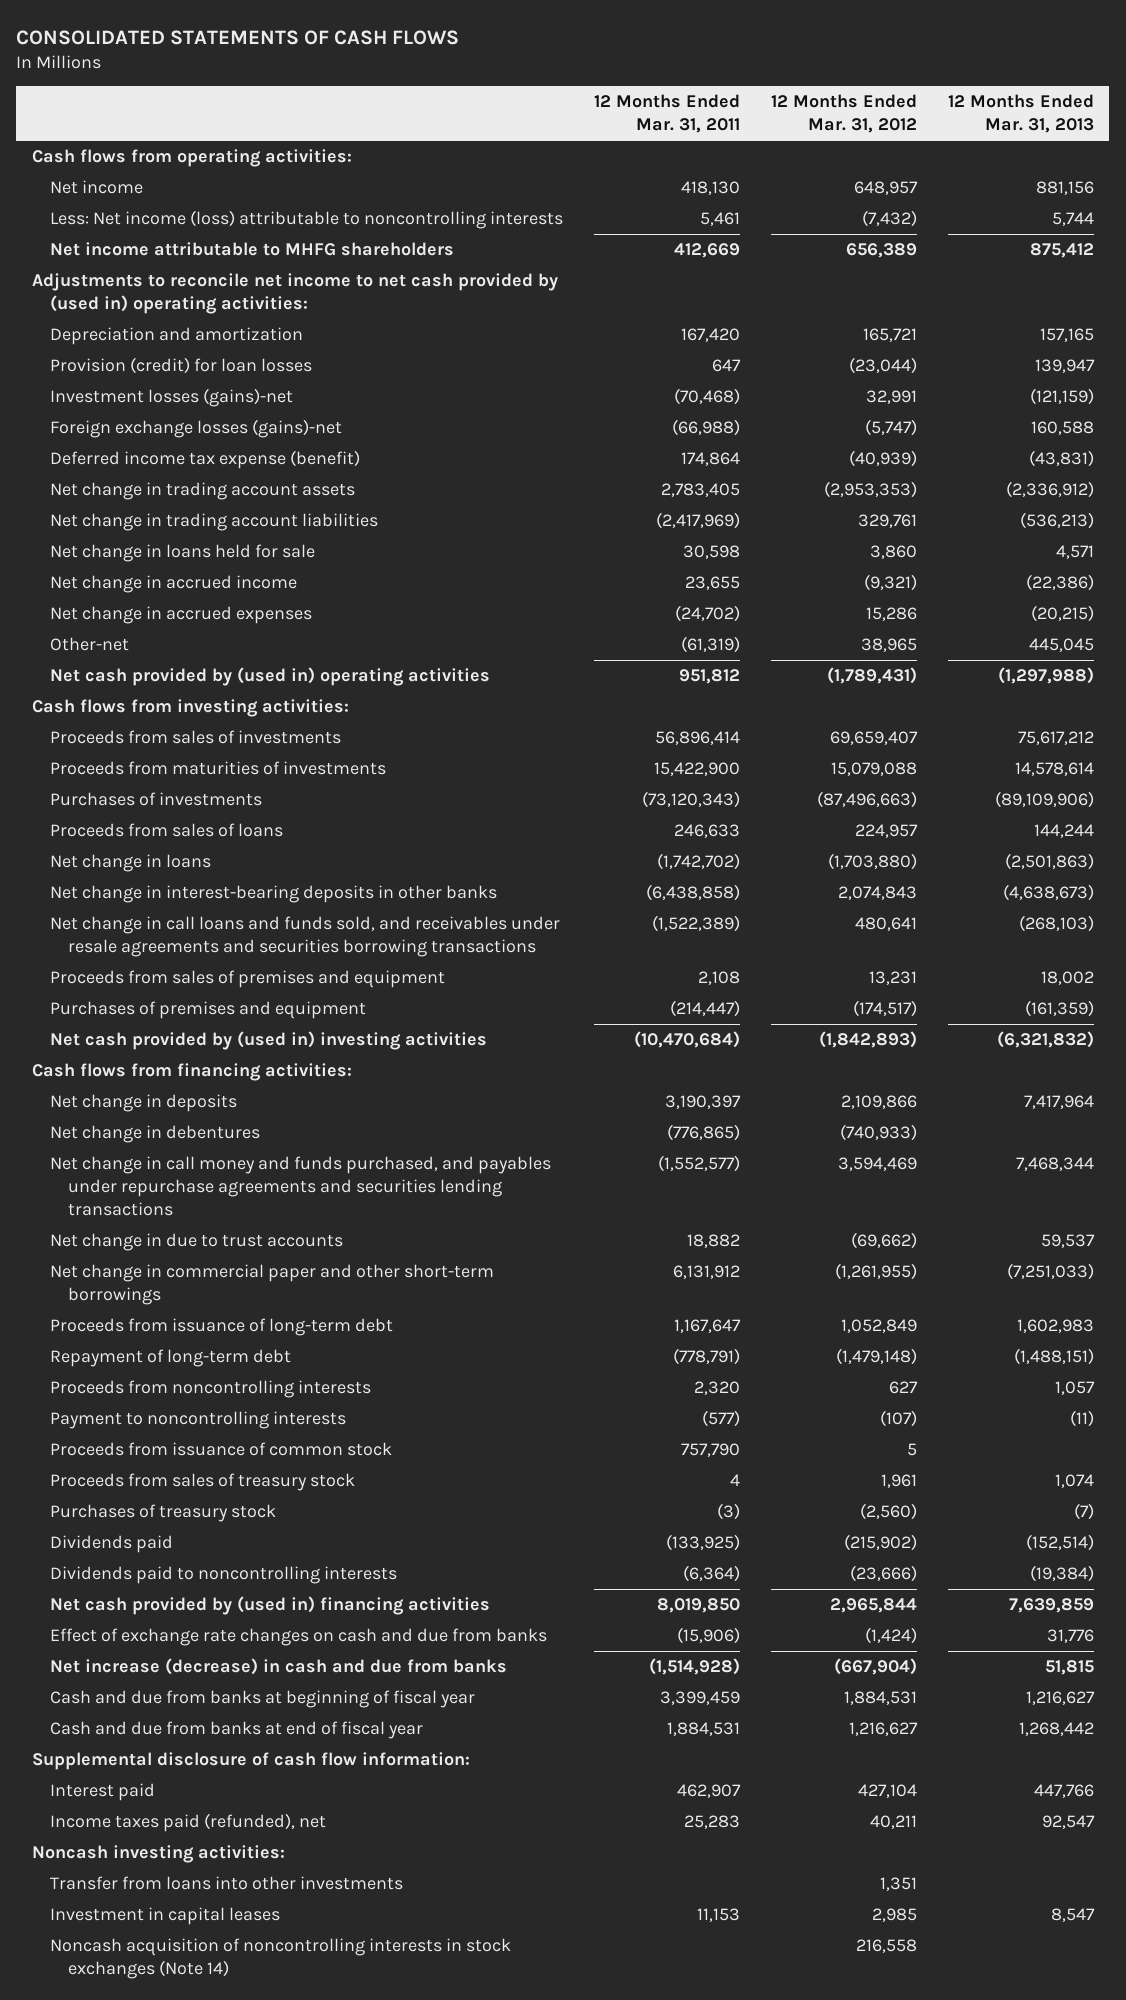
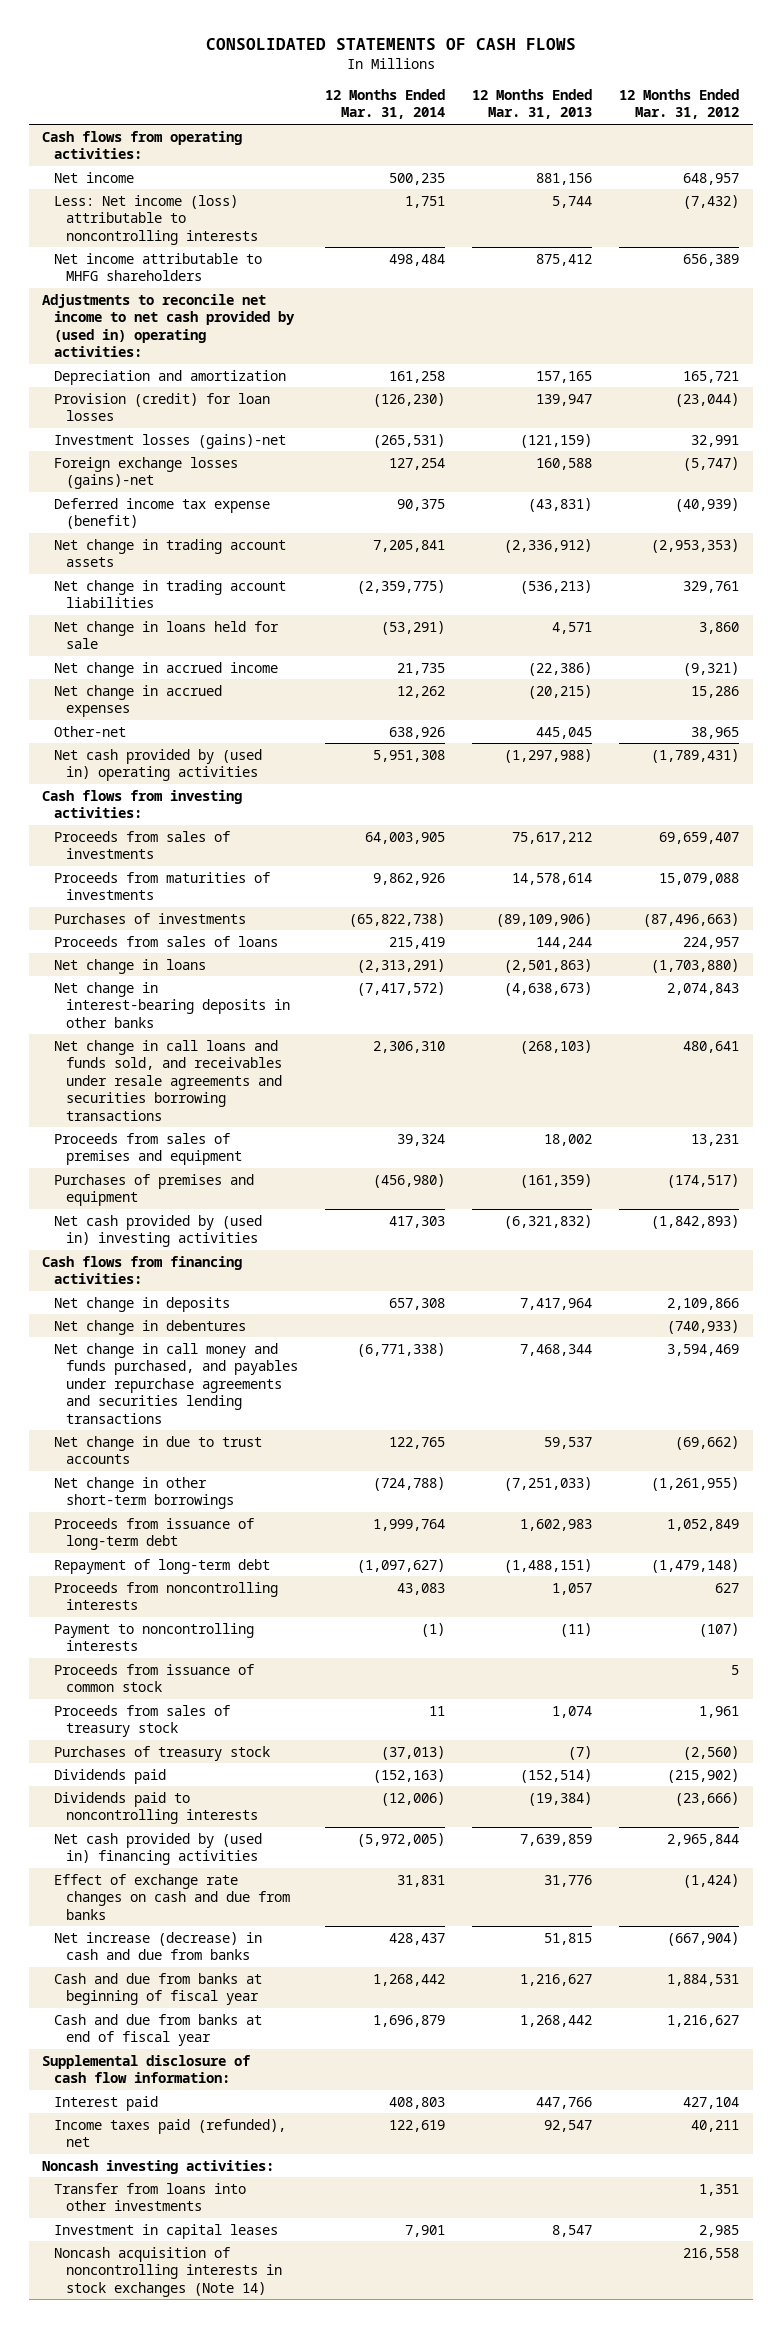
- | 12 Months Ended Mar. 31, 2011 | 12 Months Ended Mar. 31, 2012 | 12 Months Ended Mar. 31, 2013
+ | 12 Months Ended Mar. 31, 2014 | 12 Months Ended Mar. 31, 2013 | 12 Months Ended Mar. 31, 2012
- Net change in commercial paper and other short-term borrowings | 6,131,912 | (1,261,955) | (7,251,033)
+ Net change in other short-term borrowings | (724,788) | (7,251,033) | (1,261,955)

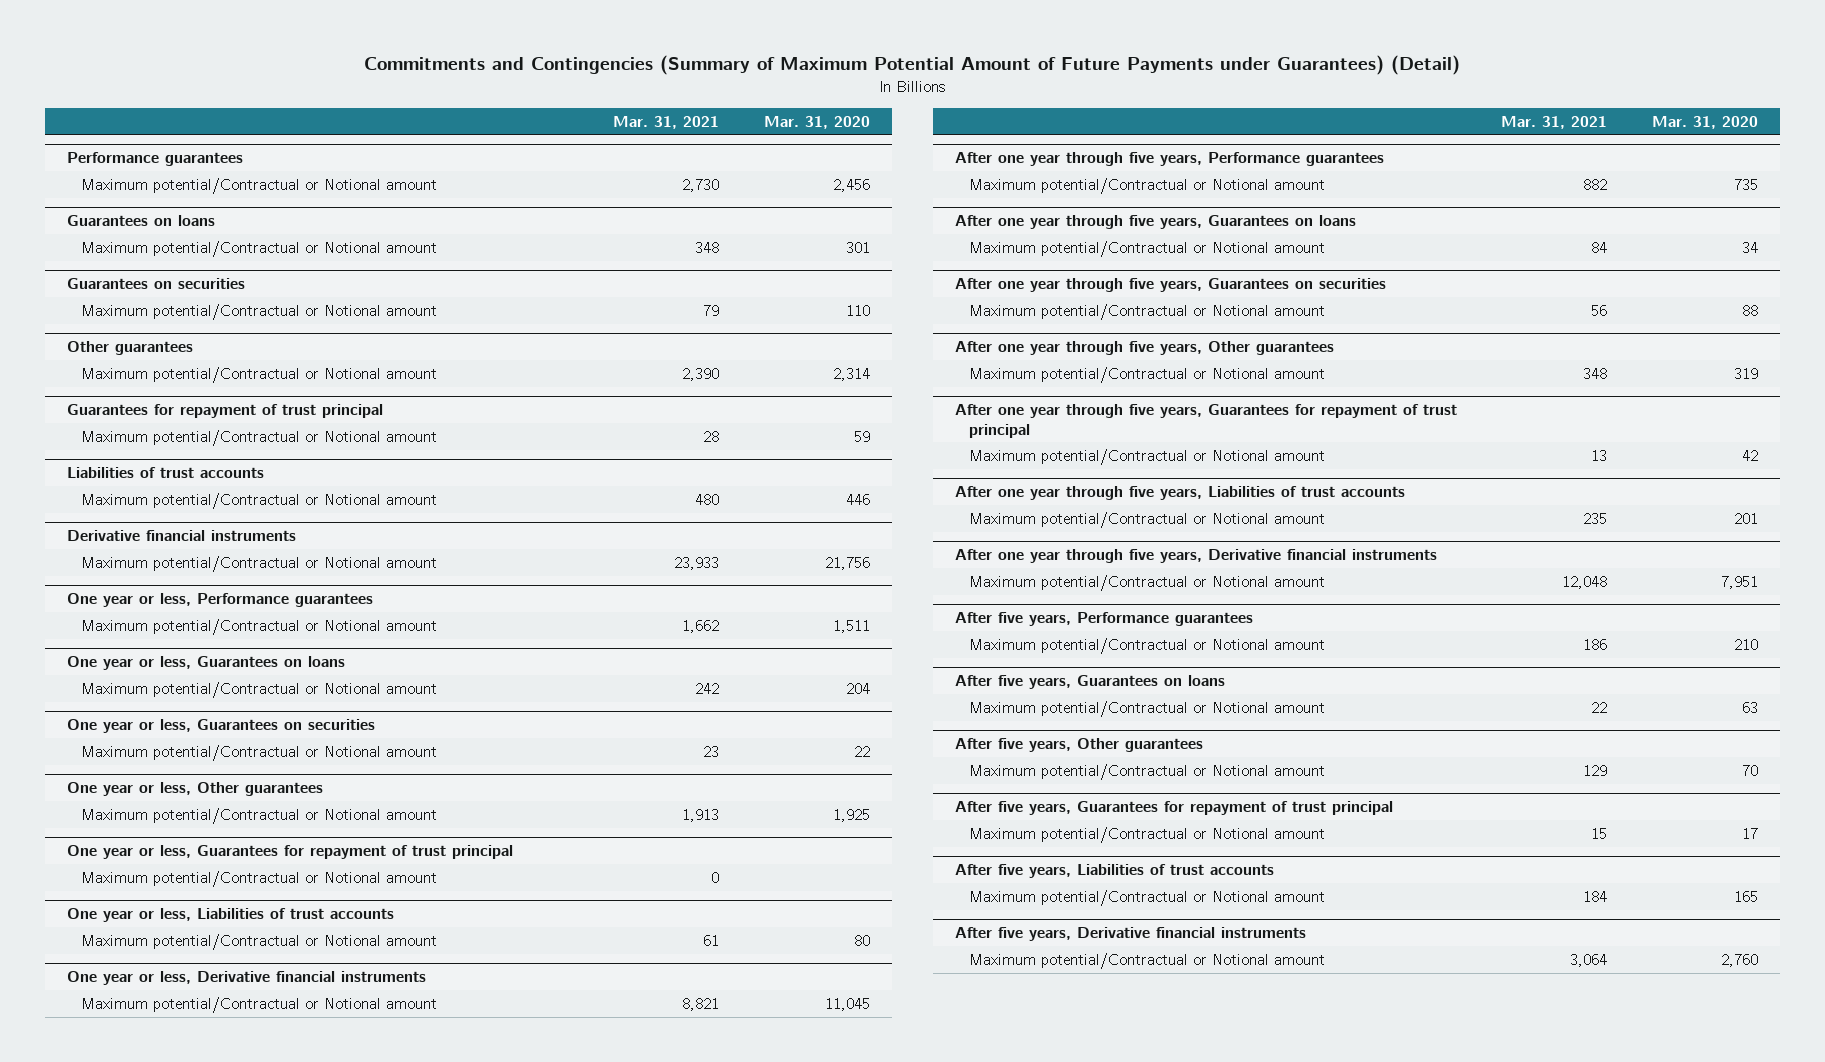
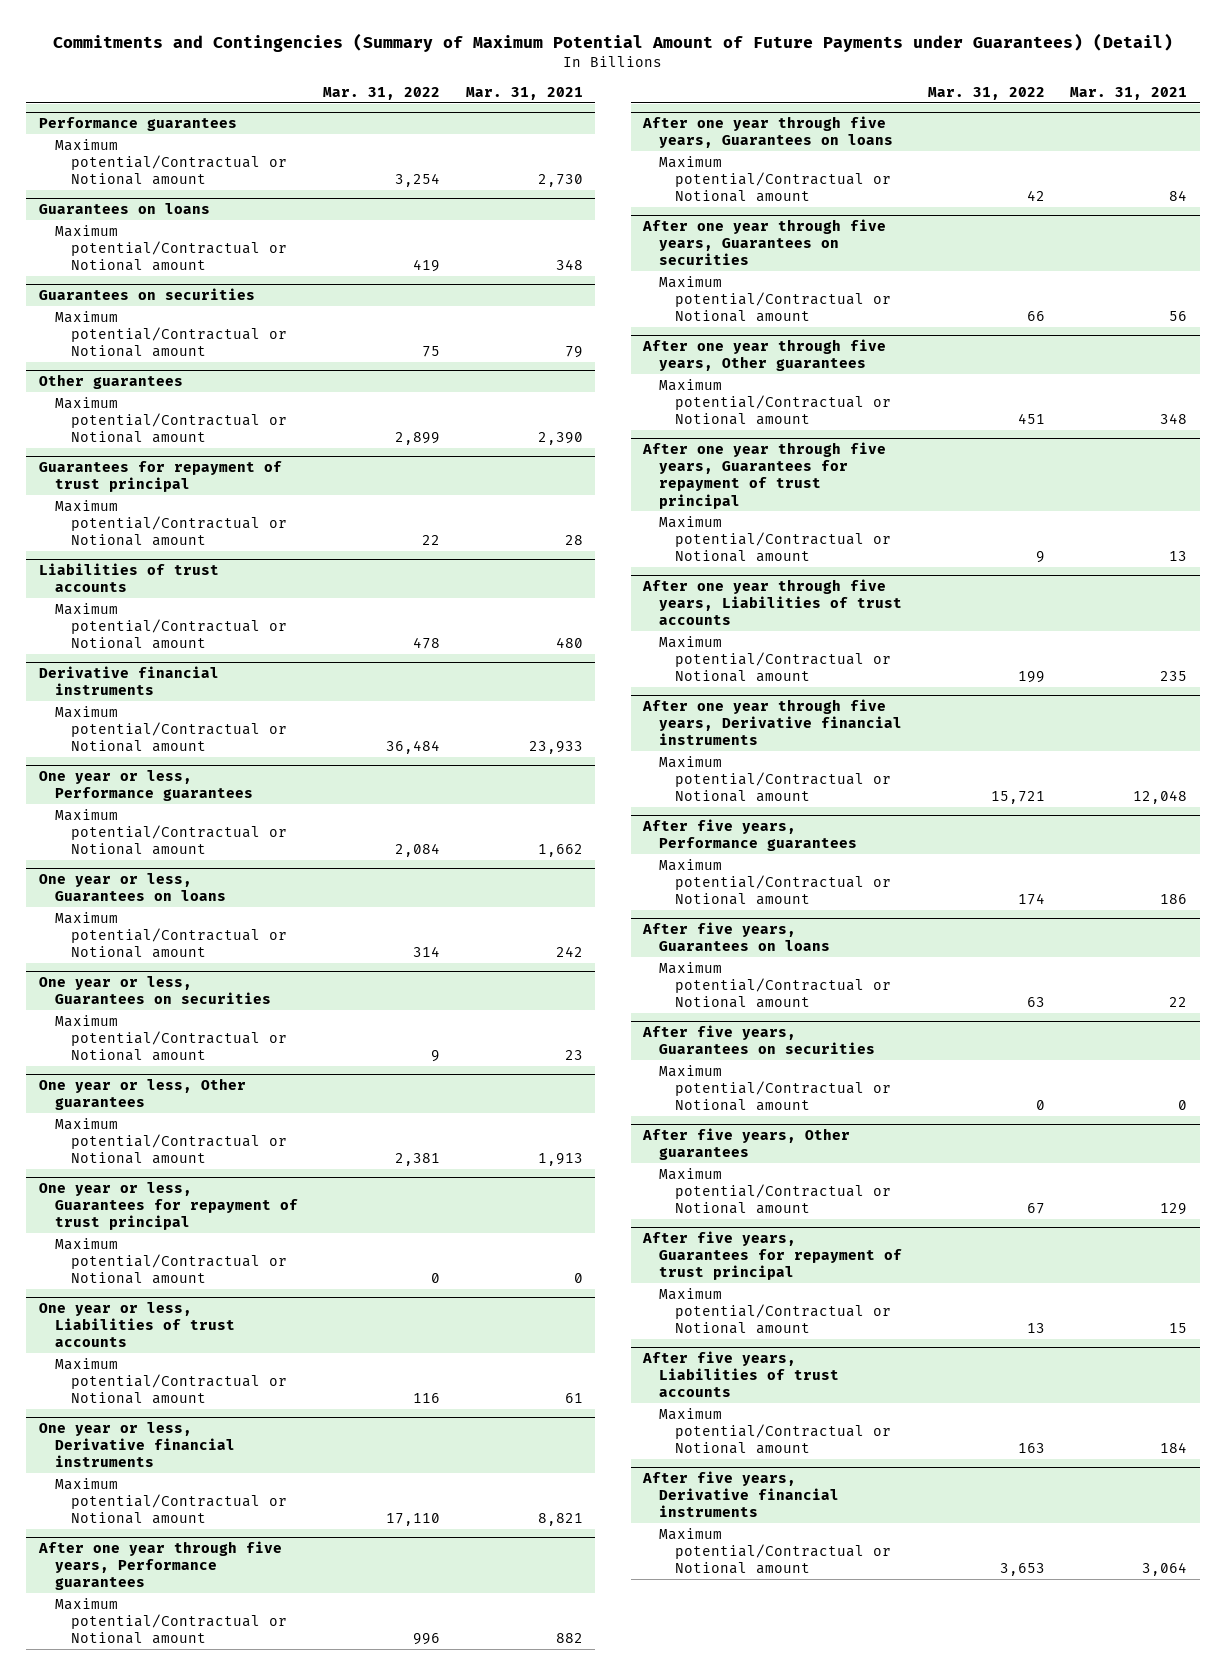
- | Mar. 31, 2021 | Mar. 31, 2020
+ | Mar. 31, 2022 | Mar. 31, 2021
+ After five years, Guarantees on securities
+ Maximum potential/Contractual or Notional amount | 0 | 0

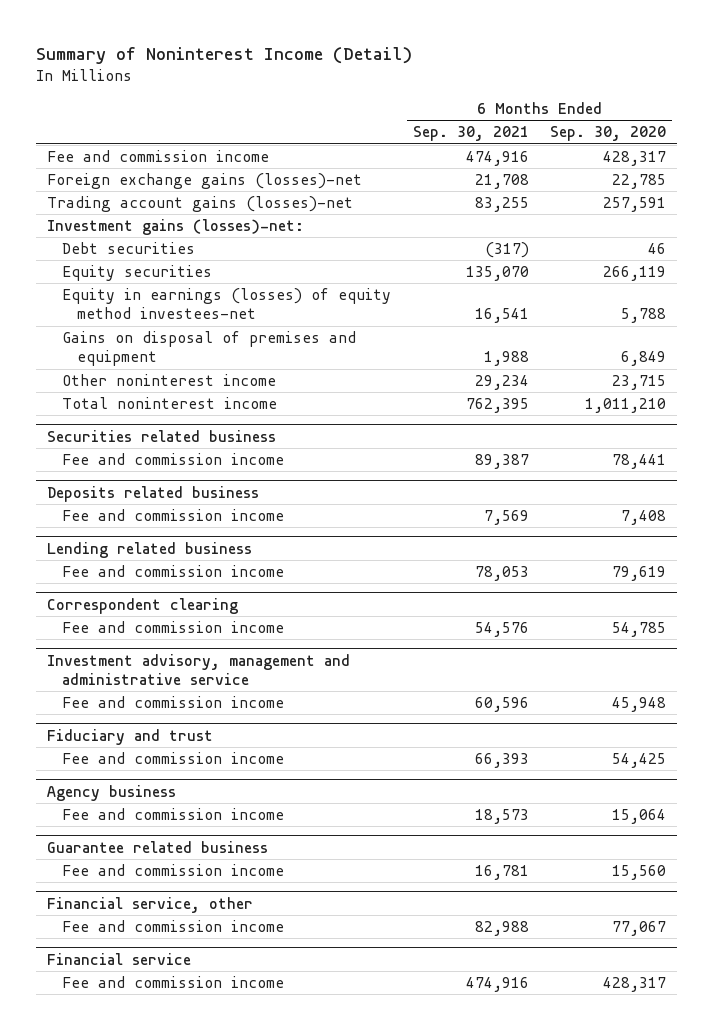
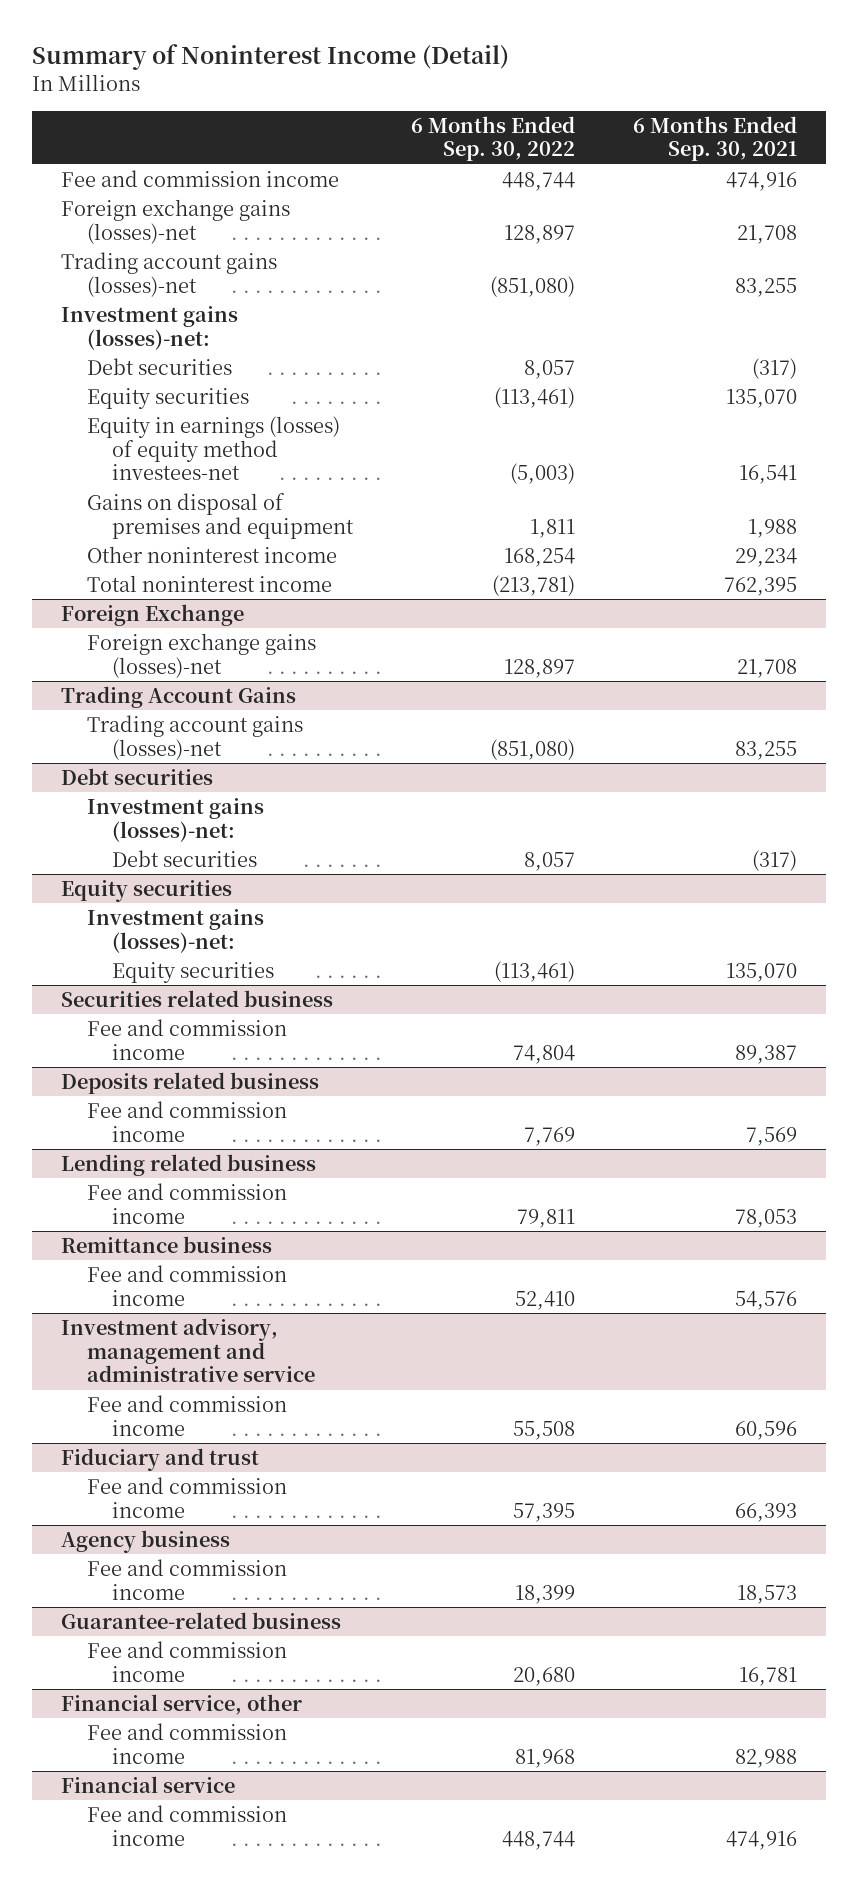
- | 6 Months Ended Sep. 30, 2021 | 6 Months Ended Sep. 30, 2020
+ | 6 Months Ended Sep. 30, 2022 | 6 Months Ended Sep. 30, 2021
+ Foreign Exchange
+ Foreign exchange gains (losses)-net | 128,897 | 21,708
+ Trading Account Gains
+ Trading account gains (losses)-net | (851,080) | 83,255
+ Debt securities
+ Investment gains (losses)-net:
+ Debt securities | 8,057 | (317)
+ Equity securities
+ Investment gains (losses)-net:
+ Equity securities | (113,461) | 135,070
- Correspondent clearing
+ Remittance business
- Guarantee related business
+ Guarantee-related business

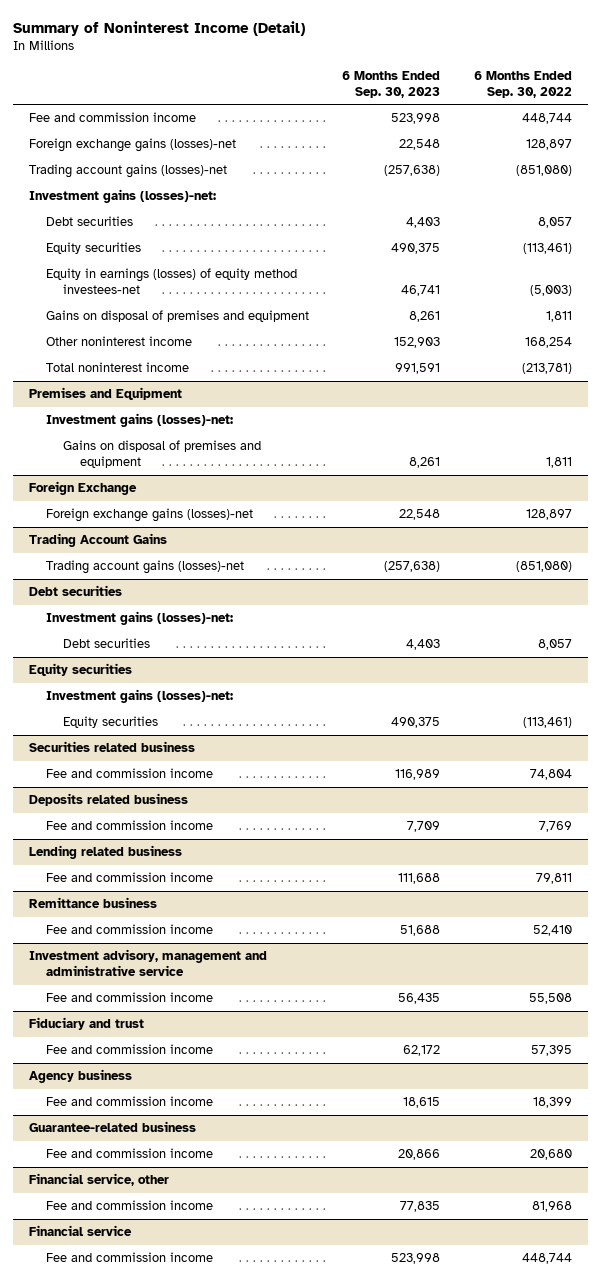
- | 6 Months Ended Sep. 30, 2022 | 6 Months Ended Sep. 30, 2021
+ | 6 Months Ended Sep. 30, 2023 | 6 Months Ended Sep. 30, 2022
+ Premises and Equipment
+ Investment gains (losses)-net:
+ Gains on disposal of premises and equipment | 8,261 | 1,811

